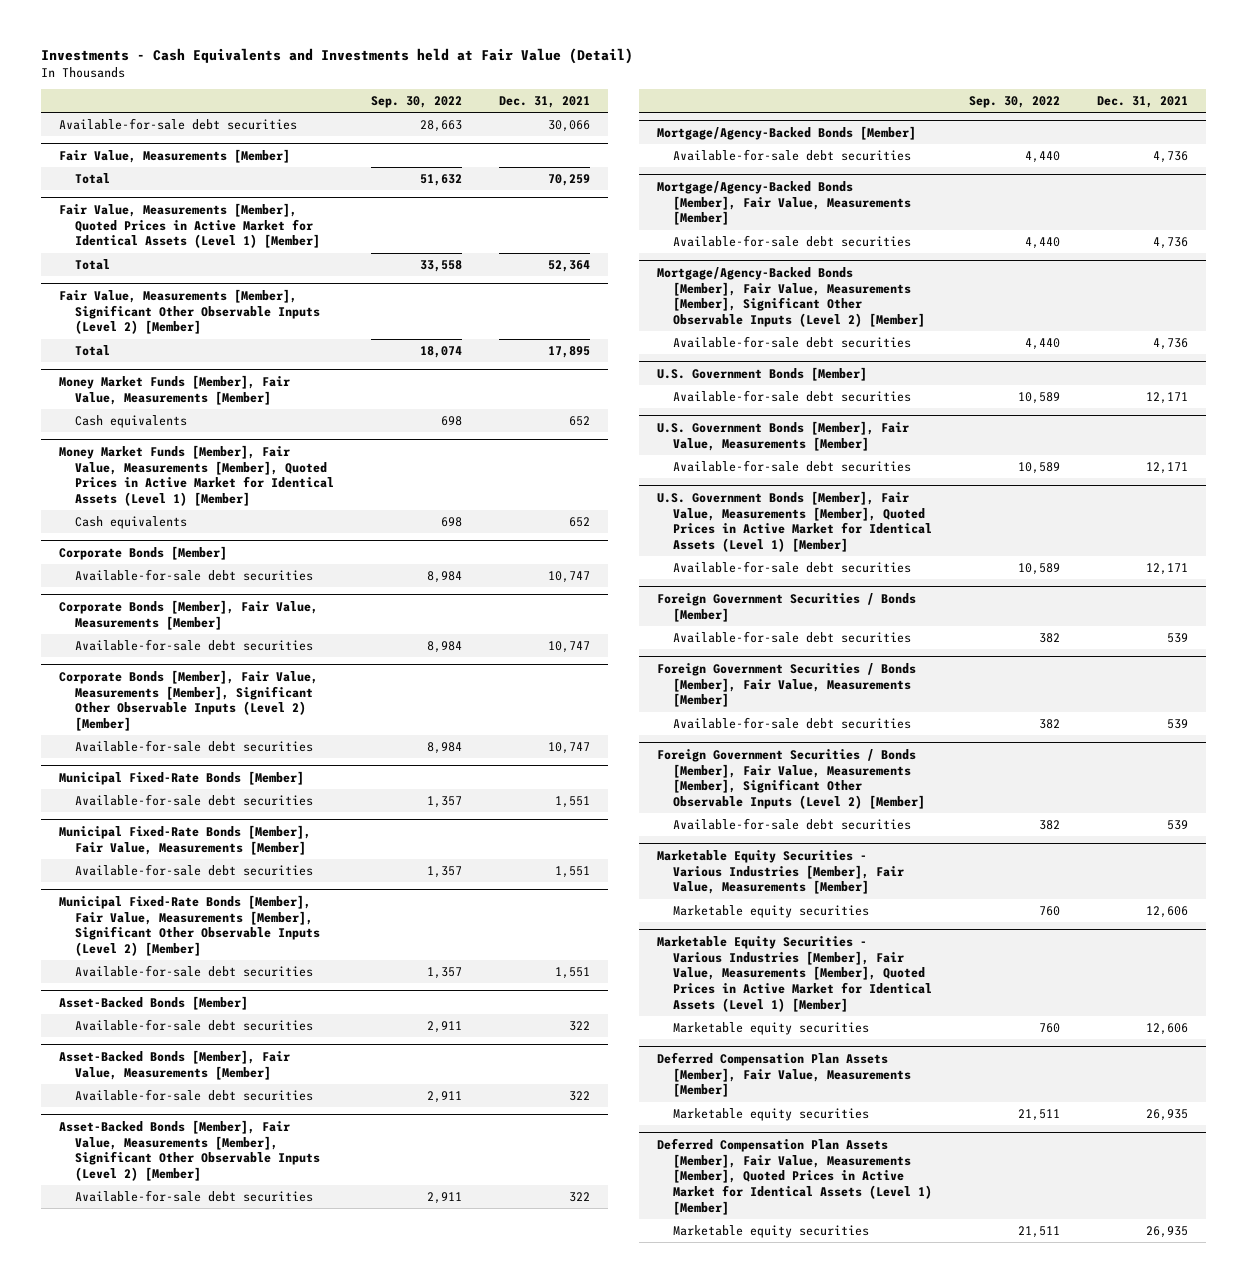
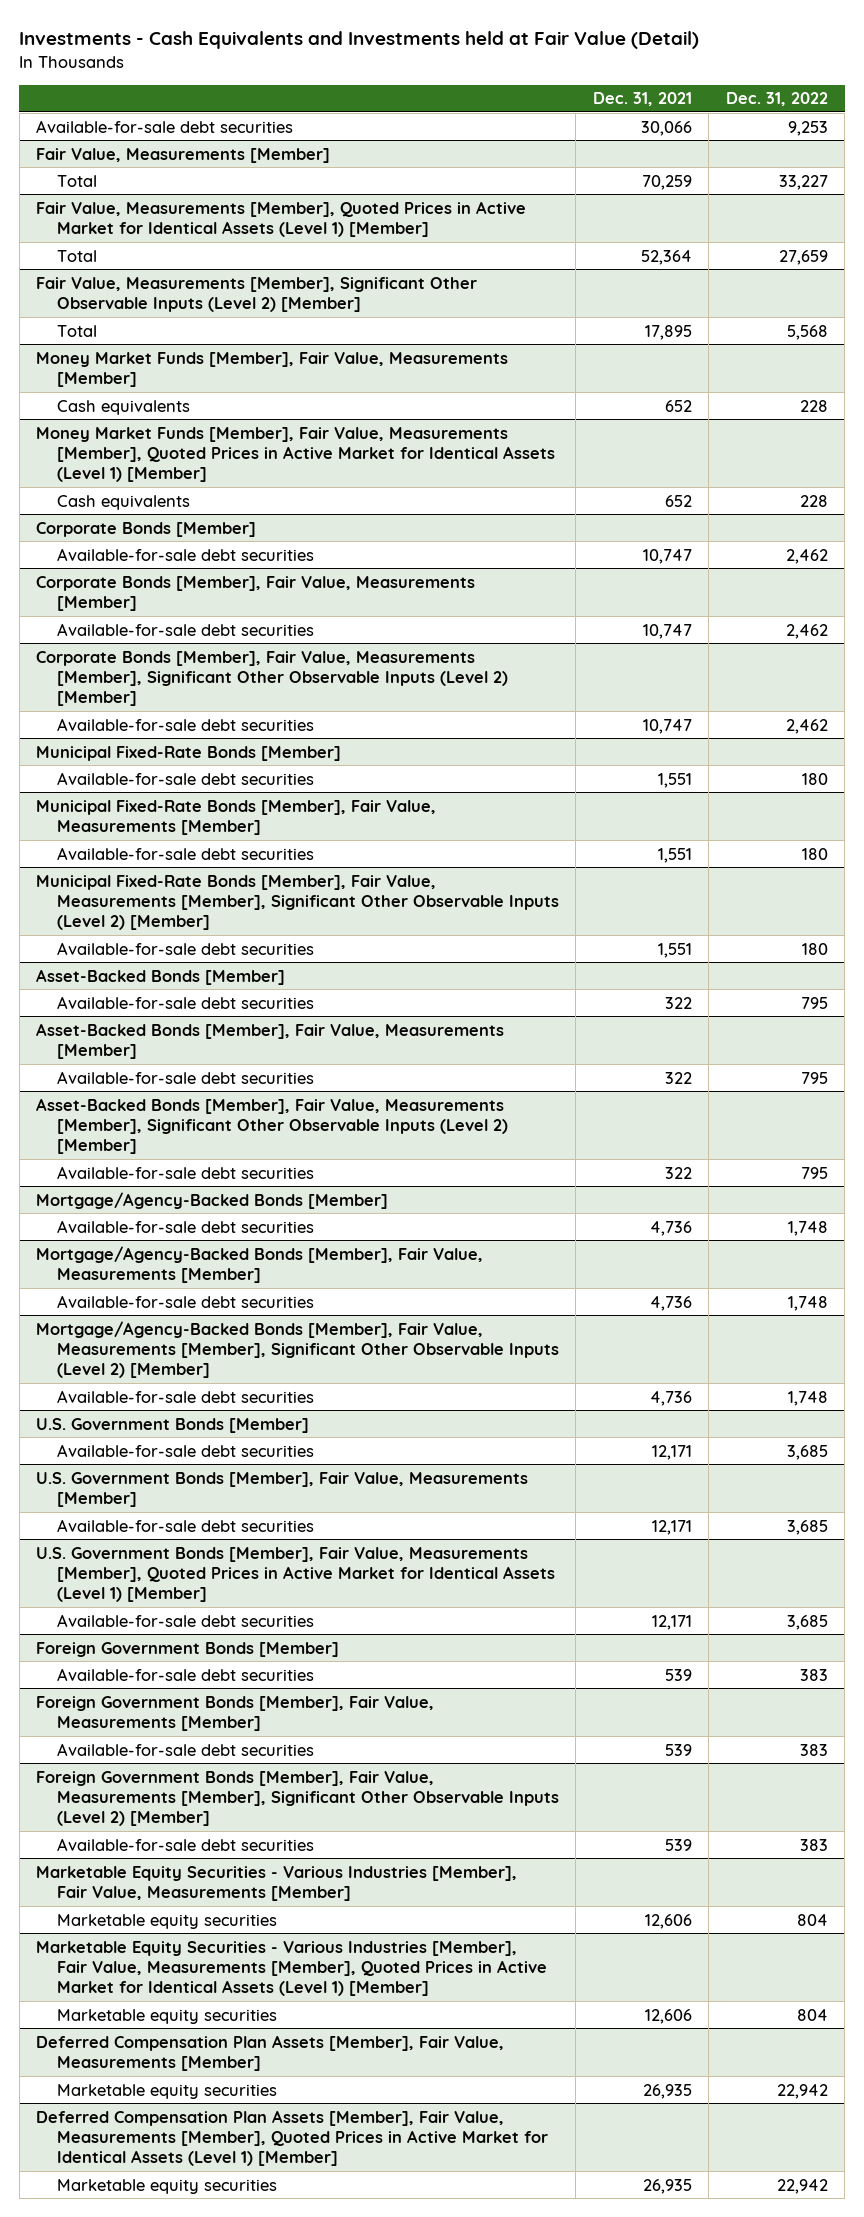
- | Sep. 30, 2022 | Dec. 31, 2021
+ | Dec. 31, 2021 | Dec. 31, 2022
- Foreign Government Securities / Bonds [Member]
+ Foreign Government Bonds [Member]
- Foreign Government Securities / Bonds [Member], Fair Value, Measurements [Member]
+ Foreign Government Bonds [Member], Fair Value, Measurements [Member]
- Foreign Government Securities / Bonds [Member], Fair Value, Measurements [Member], Significant Other Observable Inputs (Level 2) [Member]
+ Foreign Government Bonds [Member], Fair Value, Measurements [Member], Significant Other Observable Inputs (Level 2) [Member]

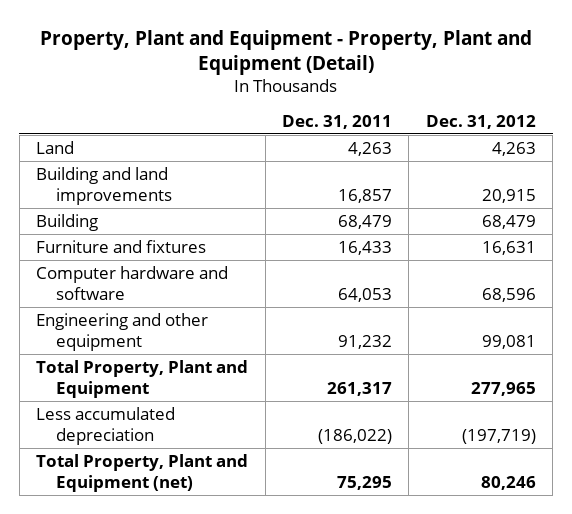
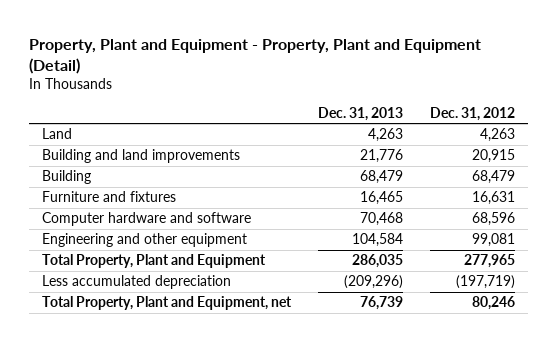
- | Dec. 31, 2011 | Dec. 31, 2012
+ | Dec. 31, 2013 | Dec. 31, 2012
- Total Property, Plant and Equipment (net) | 75,295 | 80,246
+ Total Property, Plant and Equipment, net | 76,739 | 80,246

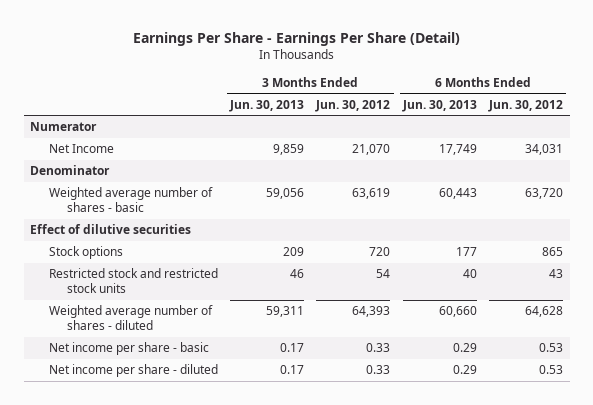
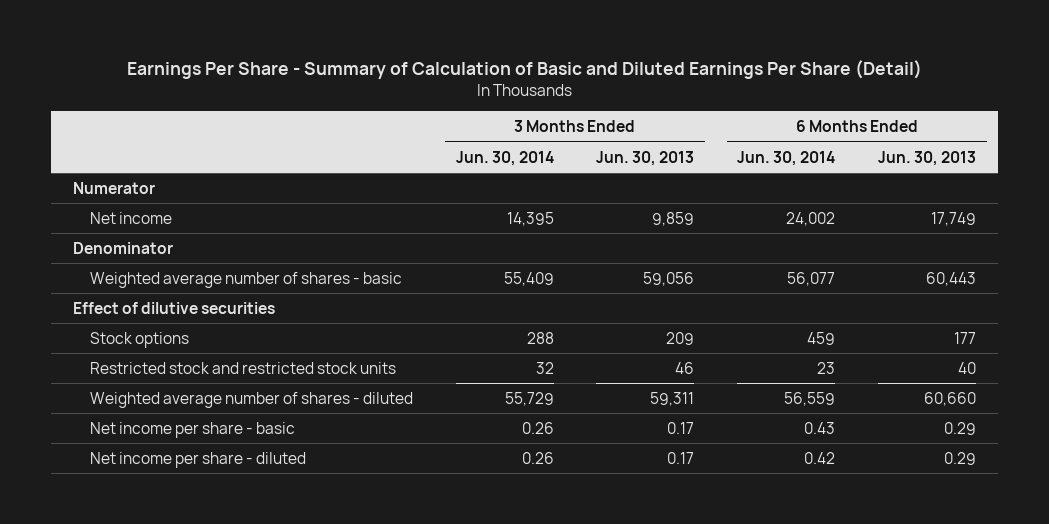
- Earnings Per Share - Earnings Per Share (Detail)
+ Earnings Per Share - Summary of Calculation of Basic and Diluted Earnings Per Share (Detail)
- | 3 Months Ended Jun. 30, 2013 | 3 Months Ended Jun. 30, 2012 | 6 Months Ended Jun. 30, 2013 | 6 Months Ended Jun. 30, 2012
+ | 3 Months Ended Jun. 30, 2014 | 3 Months Ended Jun. 30, 2013 | 6 Months Ended Jun. 30, 2014 | 6 Months Ended Jun. 30, 2013
- Net Income | 9,859 | 21,070 | 17,749 | 34,031
+ Net income | 14,395 | 9,859 | 24,002 | 17,749

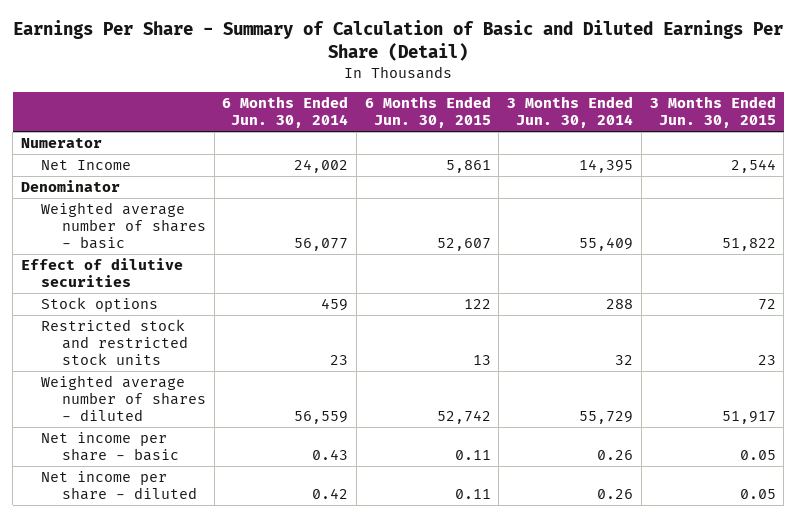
- | 3 Months Ended Jun. 30, 2014 | 3 Months Ended Jun. 30, 2013 | 6 Months Ended Jun. 30, 2014 | 6 Months Ended Jun. 30, 2013
+ | 6 Months Ended Jun. 30, 2014 | 6 Months Ended Jun. 30, 2015 | 3 Months Ended Jun. 30, 2014 | 3 Months Ended Jun. 30, 2015
- Net income | 14,395 | 9,859 | 24,002 | 17,749
+ Net Income | 24,002 | 5,861 | 14,395 | 2,544

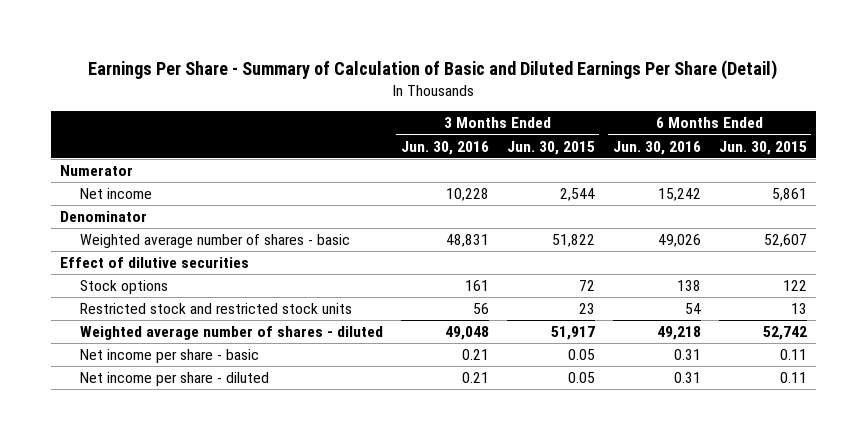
- | 6 Months Ended Jun. 30, 2014 | 6 Months Ended Jun. 30, 2015 | 3 Months Ended Jun. 30, 2014 | 3 Months Ended Jun. 30, 2015
+ | 3 Months Ended Jun. 30, 2016 | 3 Months Ended Jun. 30, 2015 | 6 Months Ended Jun. 30, 2016 | 6 Months Ended Jun. 30, 2015
- Net Income | 24,002 | 5,861 | 14,395 | 2,544
+ Net income | 10,228 | 2,544 | 15,242 | 5,861

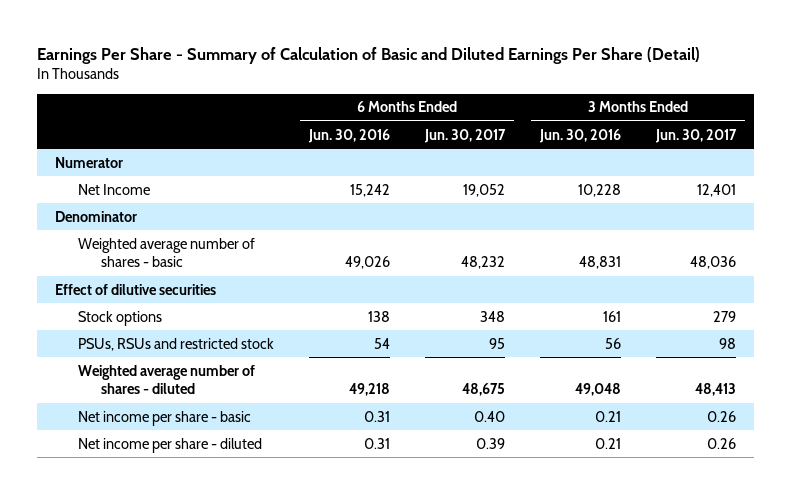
- | 3 Months Ended Jun. 30, 2016 | 3 Months Ended Jun. 30, 2015 | 6 Months Ended Jun. 30, 2016 | 6 Months Ended Jun. 30, 2015
+ | 6 Months Ended Jun. 30, 2016 | 6 Months Ended Jun. 30, 2017 | 3 Months Ended Jun. 30, 2016 | 3 Months Ended Jun. 30, 2017
- Net income | 10,228 | 2,544 | 15,242 | 5,861
+ Net Income | 15,242 | 19,052 | 10,228 | 12,401
- Restricted stock and restricted stock units | 56 | 23 | 54 | 13
+ PSUs, RSUs and restricted stock | 54 | 95 | 56 | 98

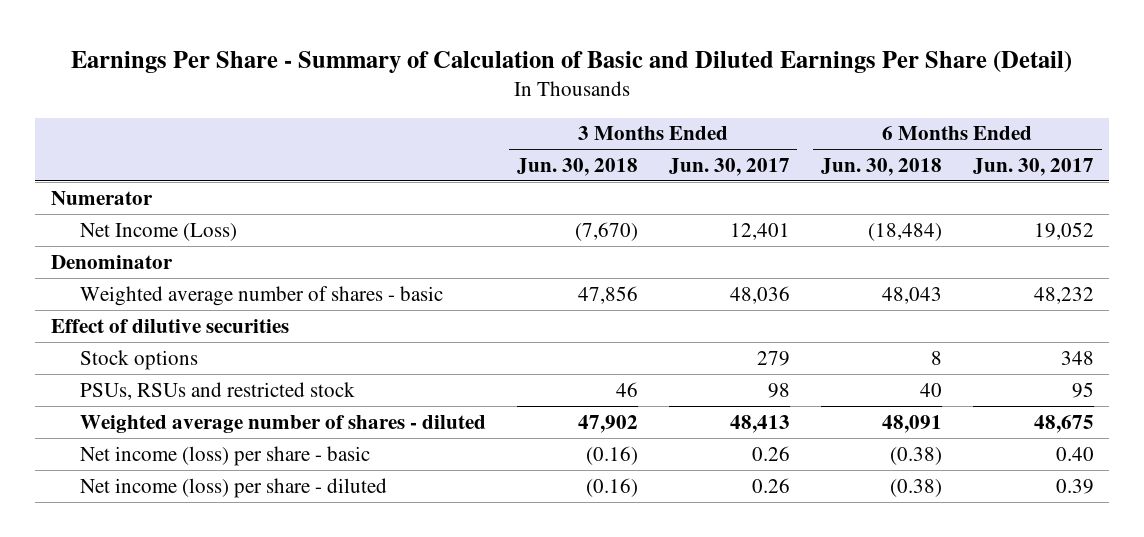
- | 6 Months Ended Jun. 30, 2016 | 6 Months Ended Jun. 30, 2017 | 3 Months Ended Jun. 30, 2016 | 3 Months Ended Jun. 30, 2017
+ | 3 Months Ended Jun. 30, 2018 | 3 Months Ended Jun. 30, 2017 | 6 Months Ended Jun. 30, 2018 | 6 Months Ended Jun. 30, 2017
- Net Income | 15,242 | 19,052 | 10,228 | 12,401
+ Net Income (Loss) | (7,670) | 12,401 | (18,484) | 19,052
- Net income per share - basic | 0.31 | 0.40 | 0.21 | 0.26
- Net income per share - diluted | 0.31 | 0.39 | 0.21 | 0.26
+ Net income (loss) per share - basic | (0.16) | 0.26 | (0.38) | 0.40
+ Net income (loss) per share - diluted | (0.16) | 0.26 | (0.38) | 0.39

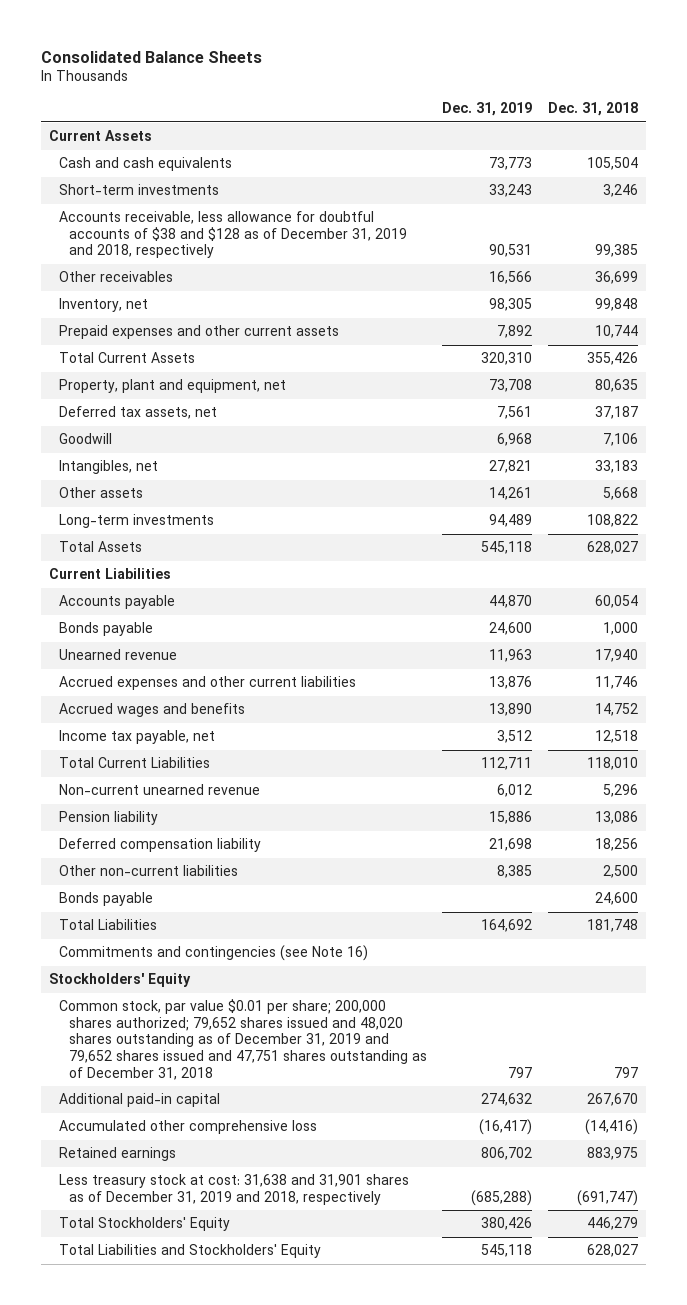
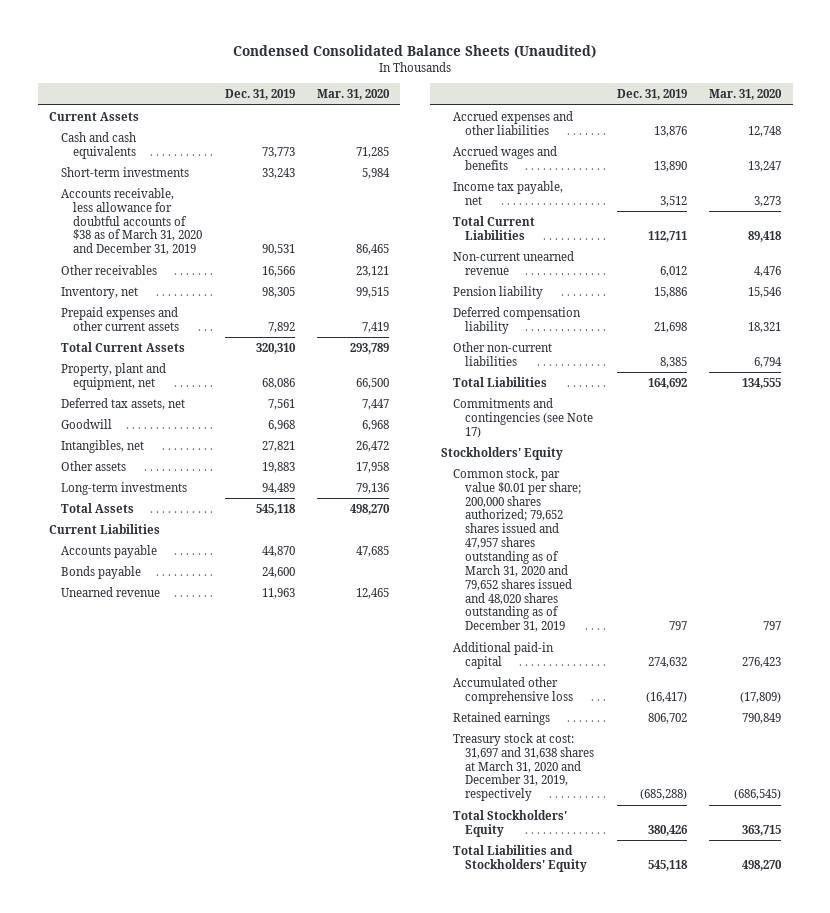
- Consolidated Balance Sheets
+ Condensed Consolidated Balance Sheets (Unaudited)
- | Dec. 31, 2019 | Dec. 31, 2018
+ | Dec. 31, 2019 | Mar. 31, 2020
- Accounts receivable, less allowance for doubtful accounts of $38 and $128 as of December 31, 2019 and 2018, respectively | 90,531 | 99,385
+ Accounts receivable, less allowance for doubtful accounts of $38 as of March 31, 2020 and December 31, 2019 | 90,531 | 86,465
- Property, plant and equipment, net | 73,708 | 80,635
+ Property, plant and equipment, net | 68,086 | 66,500
- Other assets | 14,261 | 5,668
+ Other assets | 19,883 | 17,958
- Accrued expenses and other current liabilities | 13,876 | 11,746
+ Accrued expenses and other liabilities | 13,876 | 12,748
- Bonds payable | | 24,600
- Commitments and contingencies (see Note 16)
+ Commitments and contingencies (see Note 17)
- Common stock, par value $0.01 per share; 200,000 shares authorized; 79,652 shares issued and 48,020 shares outstanding as of December 31, 2019 and 79,652 shares issued and 47,751 shares outstanding as of December 31, 2018 | 797 | 797
+ Common stock, par value $0.01 per share; 200,000 shares authorized; 79,652 shares issued and 47,957 shares outstanding as of March 31, 2020 and 79,652 shares issued and 48,020 shares outstanding as of December 31, 2019 | 797 | 797
- Less treasury stock at cost: 31,638 and 31,901 shares as of December 31, 2019 and 2018, respectively | (685,288) | (691,747)
+ Treasury stock at cost: 31,697 and 31,638 shares at March 31, 2020 and December 31, 2019, respectively | (685,288) | (686,545)

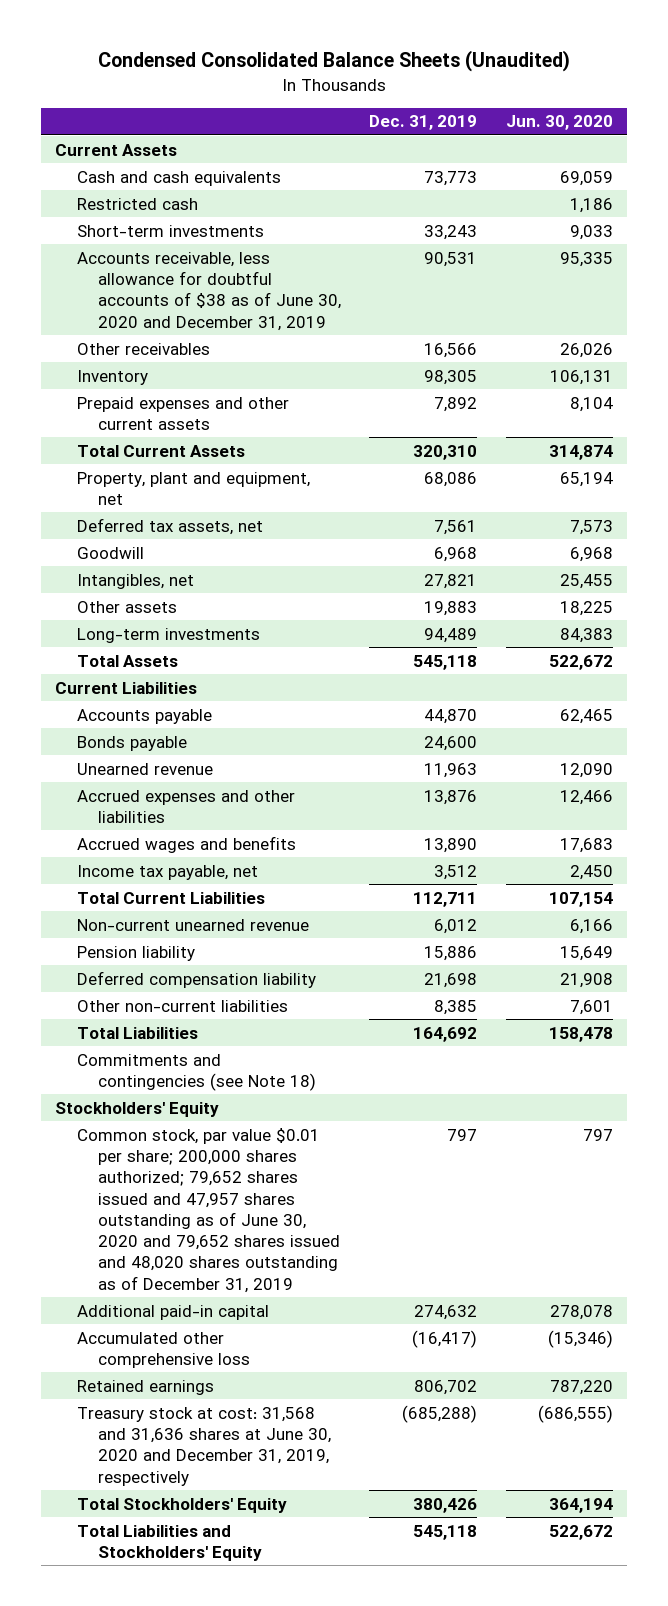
- | Dec. 31, 2019 | Mar. 31, 2020
+ | Dec. 31, 2019 | Jun. 30, 2020
+ Restricted cash | | 1,186
- Accounts receivable, less allowance for doubtful accounts of $38 as of March 31, 2020 and December 31, 2019 | 90,531 | 86,465
+ Accounts receivable, less allowance for doubtful accounts of $38 as of June 30, 2020 and December 31, 2019 | 90,531 | 95,335
- Inventory, net | 98,305 | 99,515
+ Inventory | 98,305 | 106,131
- Commitments and contingencies (see Note 17)
+ Commitments and contingencies (see Note 18)
- Common stock, par value $0.01 per share; 200,000 shares authorized; 79,652 shares issued and 47,957 shares outstanding as of March 31, 2020 and 79,652 shares issued and 48,020 shares outstanding as of December 31, 2019 | 797 | 797
+ Common stock, par value $0.01 per share; 200,000 shares authorized; 79,652 shares issued and 47,957 shares outstanding as of June 30, 2020 and 79,652 shares issued and 48,020 shares outstanding as of December 31, 2019 | 797 | 797
- Treasury stock at cost: 31,697 and 31,638 shares at March 31, 2020 and December 31, 2019, respectively | (685,288) | (686,545)
+ Treasury stock at cost: 31,568 and 31,636 shares at June 30, 2020 and December 31, 2019, respectively | (685,288) | (686,555)

